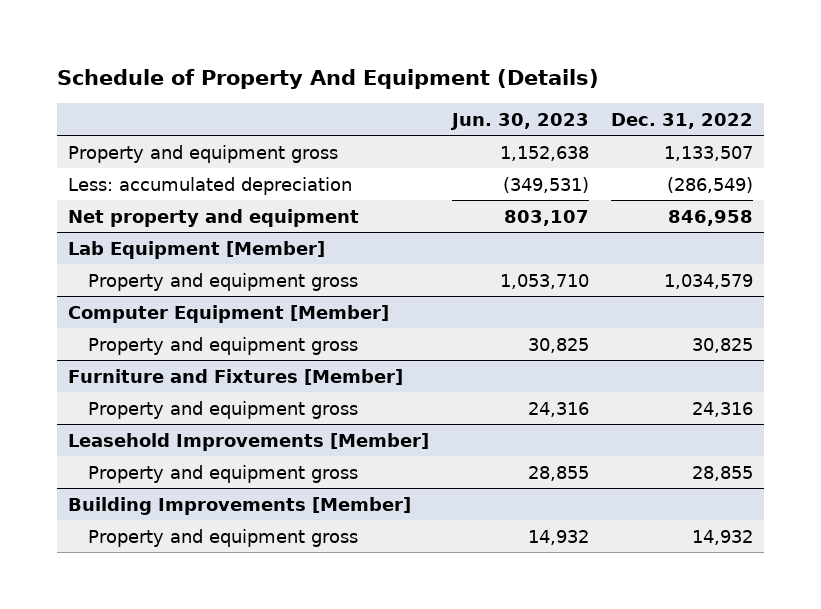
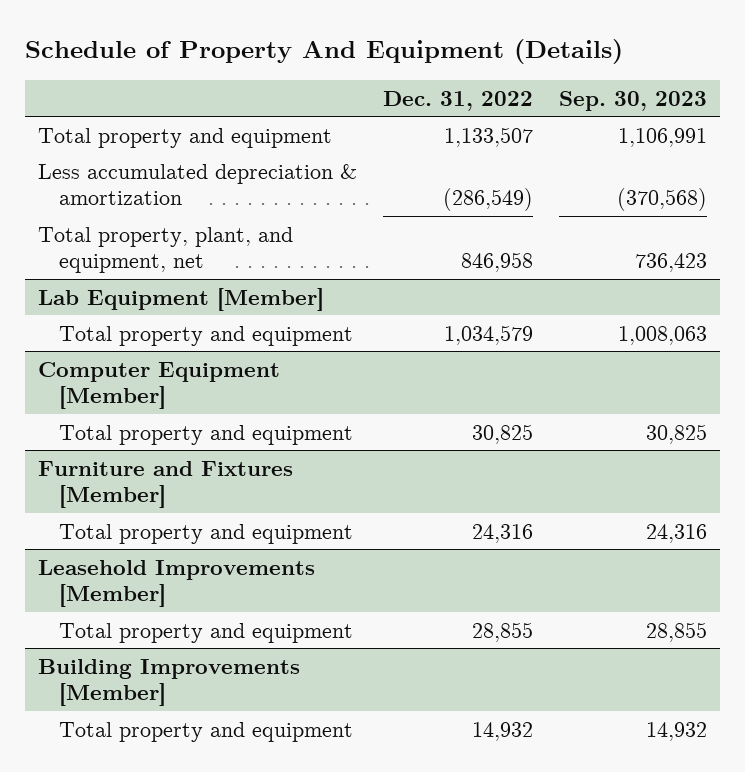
- | Jun. 30, 2023 | Dec. 31, 2022
+ | Dec. 31, 2022 | Sep. 30, 2023
- Property and equipment gross | 1,152,638 | 1,133,507
- Less: accumulated depreciation | (349,531) | (286,549)
- Net property and equipment | 803,107 | 846,958
+ Total property and equipment | 1,133,507 | 1,106,991
+ Less accumulated depreciation & amortization | (286,549) | (370,568)
+ Total property, plant, and equipment, net | 846,958 | 736,423
@ Lab Equipment [Member]
- Property and equipment gross | 1,053,710 | 1,034,579
+ Total property and equipment | 1,034,579 | 1,008,063
@ Computer Equipment [Member]
- Property and equipment gross | 30,825 | 30,825
+ Total property and equipment | 30,825 | 30,825
@ Furniture and Fixtures [Member]
- Property and equipment gross | 24,316 | 24,316
+ Total property and equipment | 24,316 | 24,316
@ Leasehold Improvements [Member]
- Property and equipment gross | 28,855 | 28,855
+ Total property and equipment | 28,855 | 28,855
@ Building Improvements [Member]
- Property and equipment gross | 14,932 | 14,932
+ Total property and equipment | 14,932 | 14,932

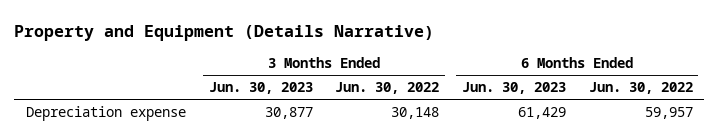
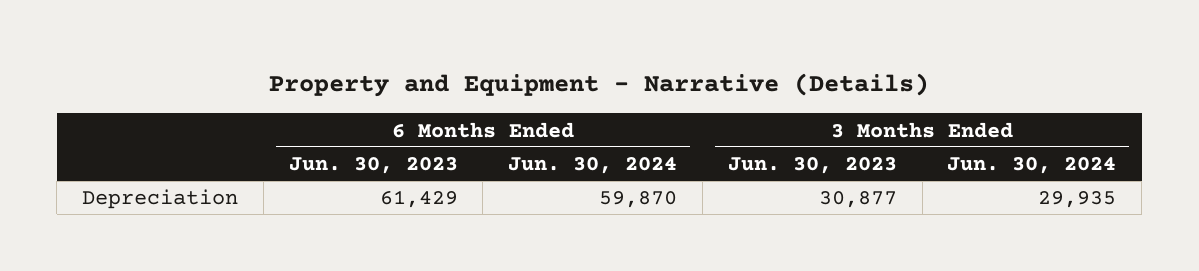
- Property and Equipment (Details Narrative)
+ Property and Equipment - Narrative (Details)
- | 3 Months Ended Jun. 30, 2023 | 3 Months Ended Jun. 30, 2022 | 6 Months Ended Jun. 30, 2023 | 6 Months Ended Jun. 30, 2022
+ | 6 Months Ended Jun. 30, 2023 | 6 Months Ended Jun. 30, 2024 | 3 Months Ended Jun. 30, 2023 | 3 Months Ended Jun. 30, 2024
- Depreciation expense | 30,877 | 30,148 | 61,429 | 59,957
+ Depreciation | 61,429 | 59,870 | 30,877 | 29,935

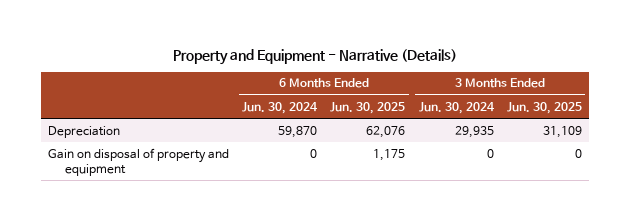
- | 6 Months Ended Jun. 30, 2023 | 6 Months Ended Jun. 30, 2024 | 3 Months Ended Jun. 30, 2023 | 3 Months Ended Jun. 30, 2024
+ | 6 Months Ended Jun. 30, 2024 | 6 Months Ended Jun. 30, 2025 | 3 Months Ended Jun. 30, 2024 | 3 Months Ended Jun. 30, 2025
+ Gain on disposal of property and equipment | 0 | 1,175 | 0 | 0

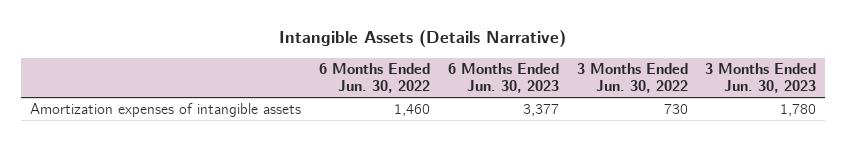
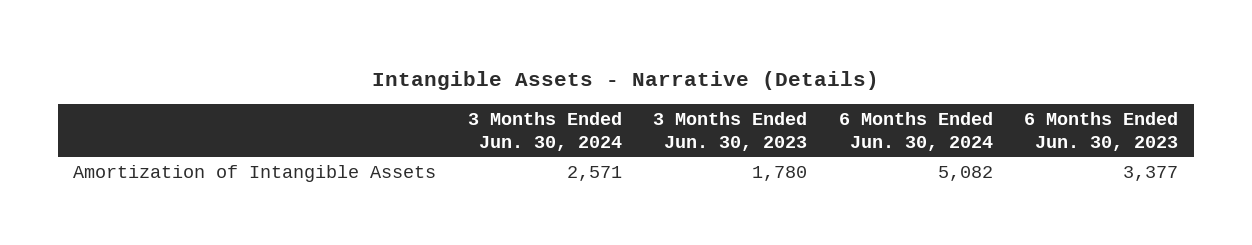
- Intangible Assets (Details Narrative)
+ Intangible Assets - Narrative (Details)
- | 6 Months Ended Jun. 30, 2022 | 6 Months Ended Jun. 30, 2023 | 3 Months Ended Jun. 30, 2022 | 3 Months Ended Jun. 30, 2023
+ | 3 Months Ended Jun. 30, 2024 | 3 Months Ended Jun. 30, 2023 | 6 Months Ended Jun. 30, 2024 | 6 Months Ended Jun. 30, 2023
- Amortization expenses of intangible assets | 1,460 | 3,377 | 730 | 1,780
+ Amortization of Intangible Assets | 2,571 | 1,780 | 5,082 | 3,377

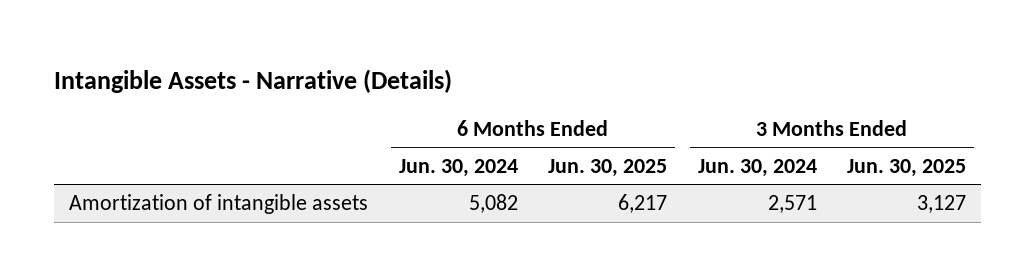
- | 3 Months Ended Jun. 30, 2024 | 3 Months Ended Jun. 30, 2023 | 6 Months Ended Jun. 30, 2024 | 6 Months Ended Jun. 30, 2023
+ | 6 Months Ended Jun. 30, 2024 | 6 Months Ended Jun. 30, 2025 | 3 Months Ended Jun. 30, 2024 | 3 Months Ended Jun. 30, 2025
- Amortization of Intangible Assets | 2,571 | 1,780 | 5,082 | 3,377
+ Amortization of intangible assets | 5,082 | 6,217 | 2,571 | 3,127

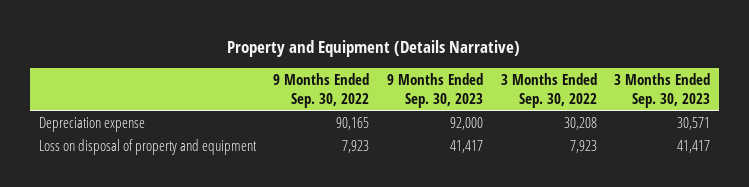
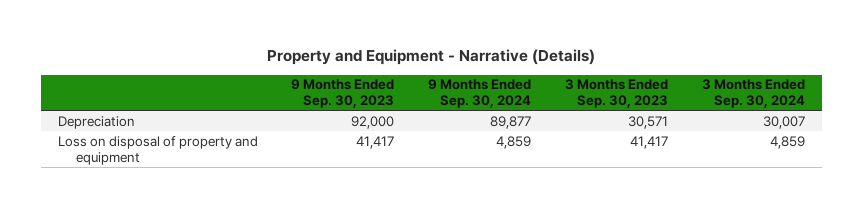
- Property and Equipment (Details Narrative)
+ Property and Equipment - Narrative (Details)
- | 9 Months Ended Sep. 30, 2022 | 9 Months Ended Sep. 30, 2023 | 3 Months Ended Sep. 30, 2022 | 3 Months Ended Sep. 30, 2023
+ | 9 Months Ended Sep. 30, 2023 | 9 Months Ended Sep. 30, 2024 | 3 Months Ended Sep. 30, 2023 | 3 Months Ended Sep. 30, 2024
- Depreciation expense | 90,165 | 92,000 | 30,208 | 30,571
+ Depreciation | 92,000 | 89,877 | 30,571 | 30,007

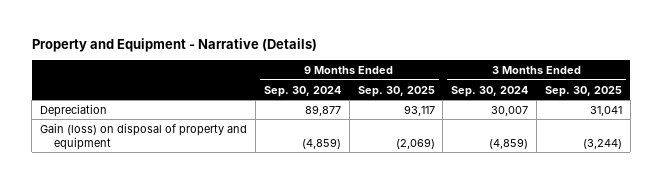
- | 9 Months Ended Sep. 30, 2023 | 9 Months Ended Sep. 30, 2024 | 3 Months Ended Sep. 30, 2023 | 3 Months Ended Sep. 30, 2024
+ | 9 Months Ended Sep. 30, 2024 | 9 Months Ended Sep. 30, 2025 | 3 Months Ended Sep. 30, 2024 | 3 Months Ended Sep. 30, 2025
- Loss on disposal of property and equipment | 41,417 | 4,859 | 41,417 | 4,859
+ Gain (loss) on disposal of property and equipment | (4,859) | (2,069) | (4,859) | (3,244)

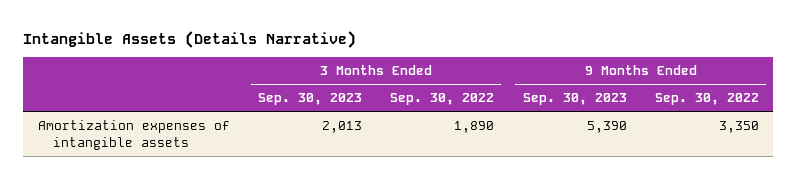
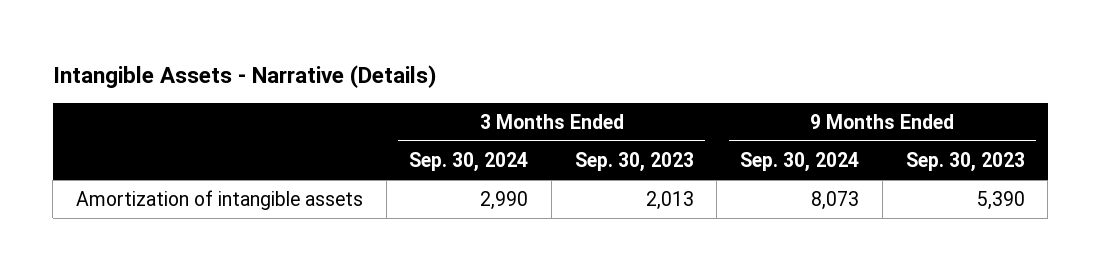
- Intangible Assets (Details Narrative)
+ Intangible Assets - Narrative (Details)
- | 3 Months Ended Sep. 30, 2023 | 3 Months Ended Sep. 30, 2022 | 9 Months Ended Sep. 30, 2023 | 9 Months Ended Sep. 30, 2022
+ | 3 Months Ended Sep. 30, 2024 | 3 Months Ended Sep. 30, 2023 | 9 Months Ended Sep. 30, 2024 | 9 Months Ended Sep. 30, 2023
- Amortization expenses of intangible assets | 2,013 | 1,890 | 5,390 | 3,350
+ Amortization of intangible assets | 2,990 | 2,013 | 8,073 | 5,390

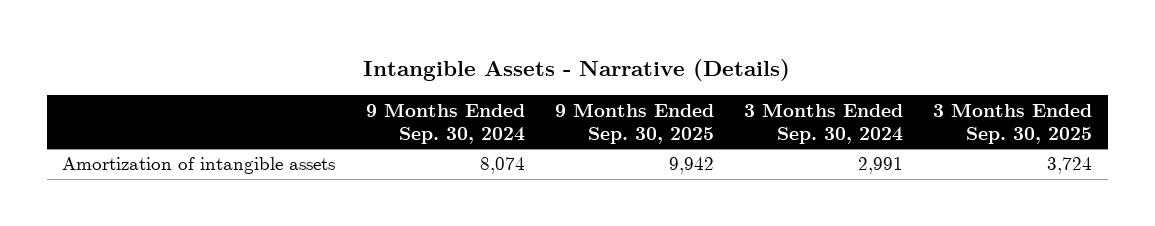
- | 3 Months Ended Sep. 30, 2024 | 3 Months Ended Sep. 30, 2023 | 9 Months Ended Sep. 30, 2024 | 9 Months Ended Sep. 30, 2023
+ | 9 Months Ended Sep. 30, 2024 | 9 Months Ended Sep. 30, 2025 | 3 Months Ended Sep. 30, 2024 | 3 Months Ended Sep. 30, 2025
- Amortization of intangible assets | 2,990 | 2,013 | 8,073 | 5,390
+ Amortization of intangible assets | 8,074 | 9,942 | 2,991 | 3,724

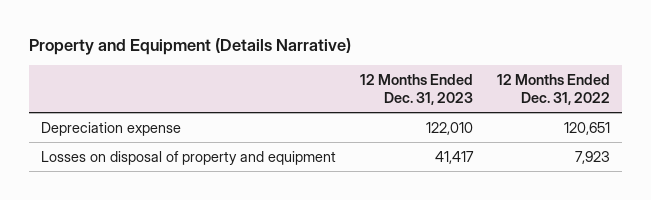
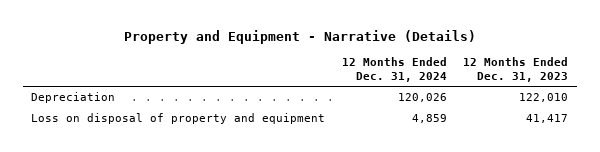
- Property and Equipment (Details Narrative)
+ Property and Equipment - Narrative (Details)
- | 12 Months Ended Dec. 31, 2023 | 12 Months Ended Dec. 31, 2022
+ | 12 Months Ended Dec. 31, 2024 | 12 Months Ended Dec. 31, 2023
- Depreciation expense | 122,010 | 120,651
- Losses on disposal of property and equipment | 41,417 | 7,923
+ Depreciation | 120,026 | 122,010
+ Loss on disposal of property and equipment | 4,859 | 41,417

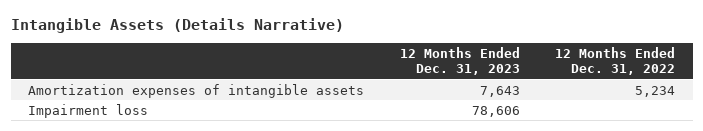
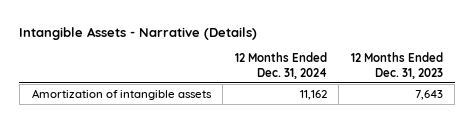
- Intangible Assets (Details Narrative)
+ Intangible Assets - Narrative (Details)
- | 12 Months Ended Dec. 31, 2023 | 12 Months Ended Dec. 31, 2022
+ | 12 Months Ended Dec. 31, 2024 | 12 Months Ended Dec. 31, 2023
- Amortization expenses of intangible assets | 7,643 | 5,234
- Impairment loss | 78,606 |
+ Amortization of intangible assets | 11,162 | 7,643

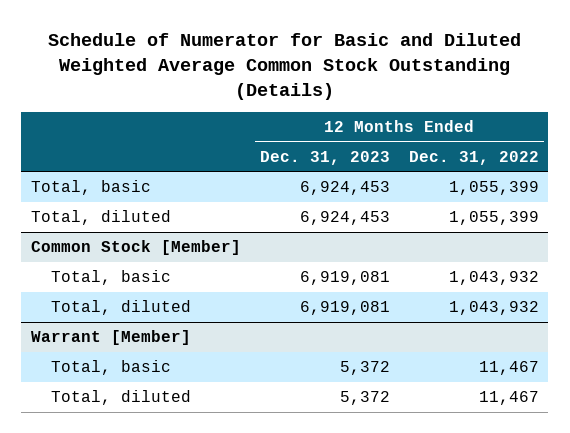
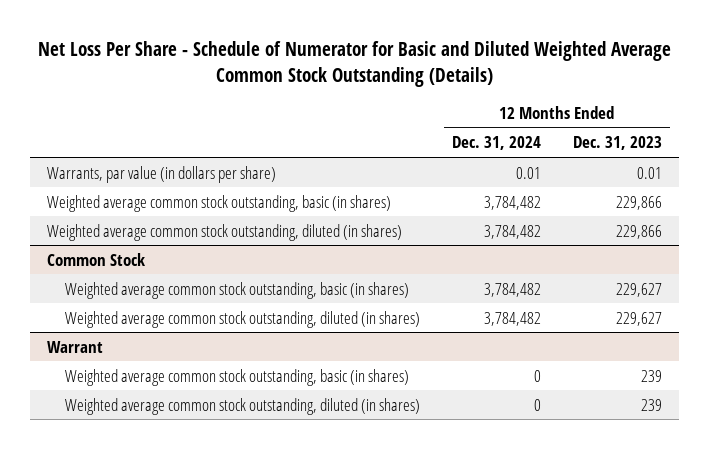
- Schedule of Numerator for Basic and Diluted Weighted Average Common Stock Outstanding (Details)
+ Net Loss Per Share - Schedule of Numerator for Basic and Diluted Weighted Average Common Stock Outstanding (Details)
- | 12 Months Ended Dec. 31, 2023 | 12 Months Ended Dec. 31, 2022
+ | 12 Months Ended Dec. 31, 2024 | 12 Months Ended Dec. 31, 2023
- Total, basic | 6,924,453 | 1,055,399
- Total, diluted | 6,924,453 | 1,055,399
- Common Stock [Member]
- Total, basic | 6,919,081 | 1,043,932
- Total, diluted | 6,919,081 | 1,043,932
- Warrant [Member]
- Total, basic | 5,372 | 11,467
- Total, diluted | 5,372 | 11,467
+ Warrants, par value (in dollars per share) | 0.01 | 0.01
+ Weighted average common stock outstanding, basic (in shares) | 3,784,482 | 229,866
+ Weighted average common stock outstanding, diluted (in shares) | 3,784,482 | 229,866
+ Common Stock
+ Weighted average common stock outstanding, basic (in shares) | 3,784,482 | 229,627
+ Weighted average common stock outstanding, diluted (in shares) | 3,784,482 | 229,627
+ Warrant
+ Weighted average common stock outstanding, basic (in shares) | 0 | 239
+ Weighted average common stock outstanding, diluted (in shares) | 0 | 239

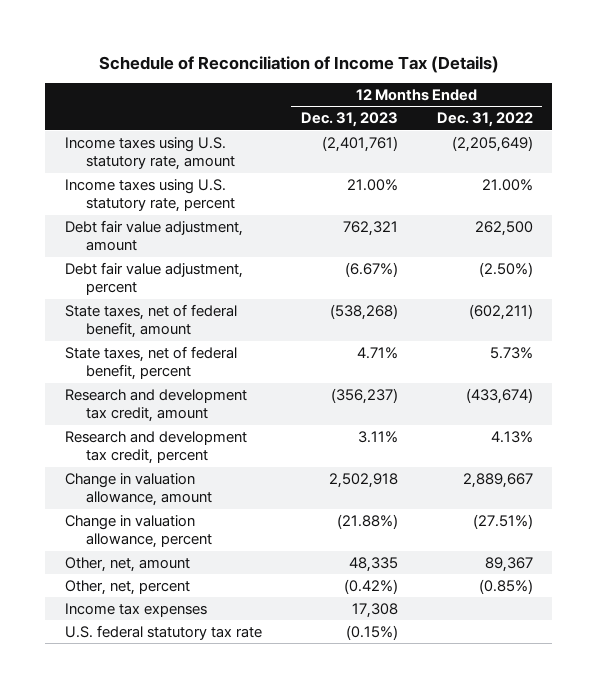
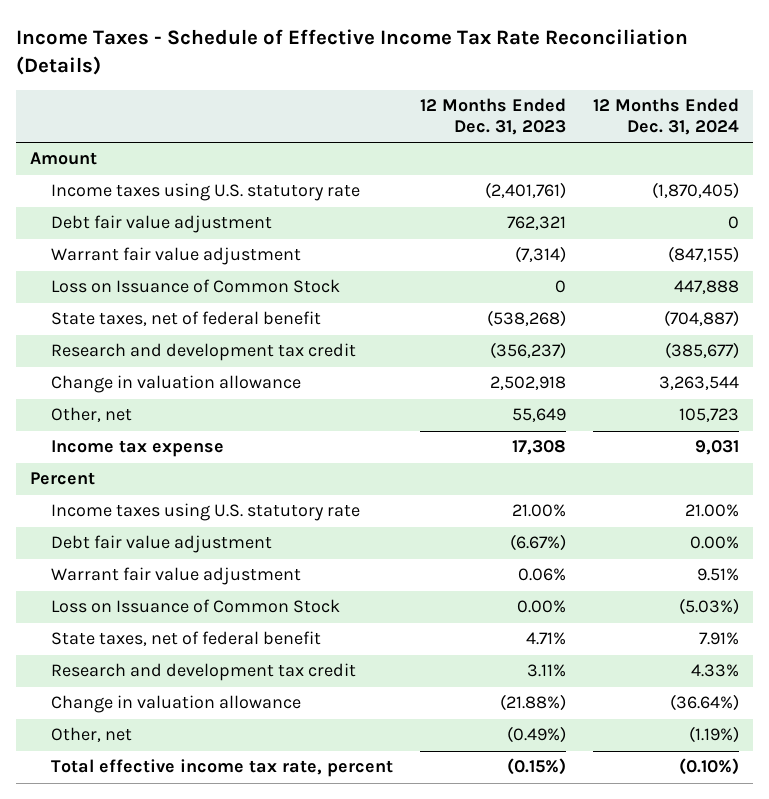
- Schedule of Reconciliation of Income Tax (Details)
+ Income Taxes - Schedule of Effective Income Tax Rate Reconciliation (Details)
- | 12 Months Ended Dec. 31, 2023 | 12 Months Ended Dec. 31, 2022
+ | 12 Months Ended Dec. 31, 2023 | 12 Months Ended Dec. 31, 2024
- Income taxes using U.S. statutory rate, amount | (2,401,761) | (2,205,649)
- Income taxes using U.S. statutory rate, percent | 21.00% | 21.00%
- Debt fair value adjustment, amount | 762,321 | 262,500
- Debt fair value adjustment, percent | (6.67%) | (2.50%)
- State taxes, net of federal benefit, amount | (538,268) | (602,211)
- State taxes, net of federal benefit, percent | 4.71% | 5.73%
- Research and development tax credit, amount | (356,237) | (433,674)
- Research and development tax credit, percent | 3.11% | 4.13%
- Change in valuation allowance, amount | 2,502,918 | 2,889,667
- Change in valuation allowance, percent | (21.88%) | (27.51%)
- Other, net, amount | 48,335 | 89,367
- Other, net, percent | (0.42%) | (0.85%)
- Income tax expenses | 17,308 |
- U.S. federal statutory tax rate | (0.15%) |
+ Amount
+ Income taxes using U.S. statutory rate | (2,401,761) | (1,870,405)
+ Debt fair value adjustment | 762,321 | 0
+ Warrant fair value adjustment | (7,314) | (847,155)
+ Loss on Issuance of Common Stock | 0 | 447,888
+ State taxes, net of federal benefit | (538,268) | (704,887)
+ Research and development tax credit | (356,237) | (385,677)
+ Change in valuation allowance | 2,502,918 | 3,263,544
+ Other, net | 55,649 | 105,723
+ Income tax expense | 17,308 | 9,031
+ Percent
+ Income taxes using U.S. statutory rate | 21.00% | 21.00%
+ Debt fair value adjustment | (6.67%) | 0.00%
+ Warrant fair value adjustment | 0.06% | 9.51%
+ Loss on Issuance of Common Stock | 0.00% | (5.03%)
+ State taxes, net of federal benefit | 4.71% | 7.91%
+ Research and development tax credit | 3.11% | 4.33%
+ Change in valuation allowance | (21.88%) | (36.64%)
+ Other, net | (0.49%) | (1.19%)
+ Total effective income tax rate, percent | (0.15%) | (0.10%)

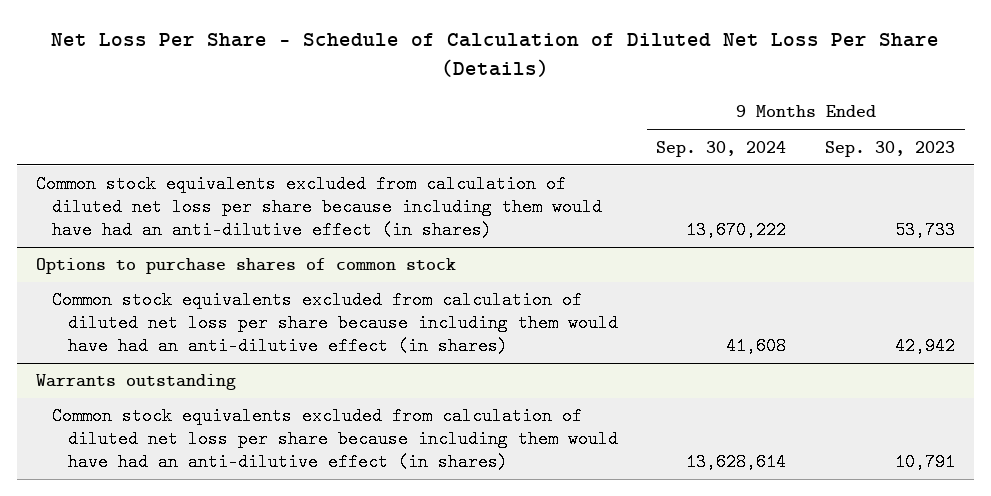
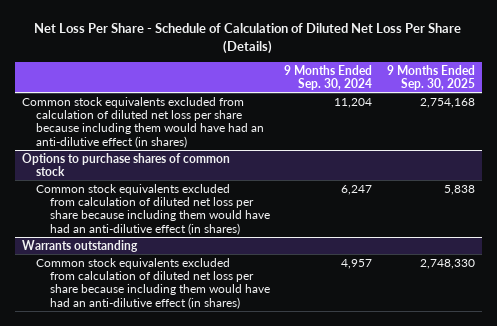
- | 9 Months Ended Sep. 30, 2024 | 9 Months Ended Sep. 30, 2023
+ | 9 Months Ended Sep. 30, 2024 | 9 Months Ended Sep. 30, 2025
- Common stock equivalents excluded from calculation of diluted net loss per share because including them would have had an anti-dilutive effect (in shares) | 13,670,222 | 53,733
+ Common stock equivalents excluded from calculation of diluted net loss per share because including them would have had an anti-dilutive effect (in shares) | 11,204 | 2,754,168
@ Options to purchase shares of common stock
- Common stock equivalents excluded from calculation of diluted net loss per share because including them would have had an anti-dilutive effect (in shares) | 41,608 | 42,942
+ Common stock equivalents excluded from calculation of diluted net loss per share because including them would have had an anti-dilutive effect (in shares) | 6,247 | 5,838
@ Warrants outstanding
- Common stock equivalents excluded from calculation of diluted net loss per share because including them would have had an anti-dilutive effect (in shares) | 13,628,614 | 10,791
+ Common stock equivalents excluded from calculation of diluted net loss per share because including them would have had an anti-dilutive effect (in shares) | 4,957 | 2,748,330

